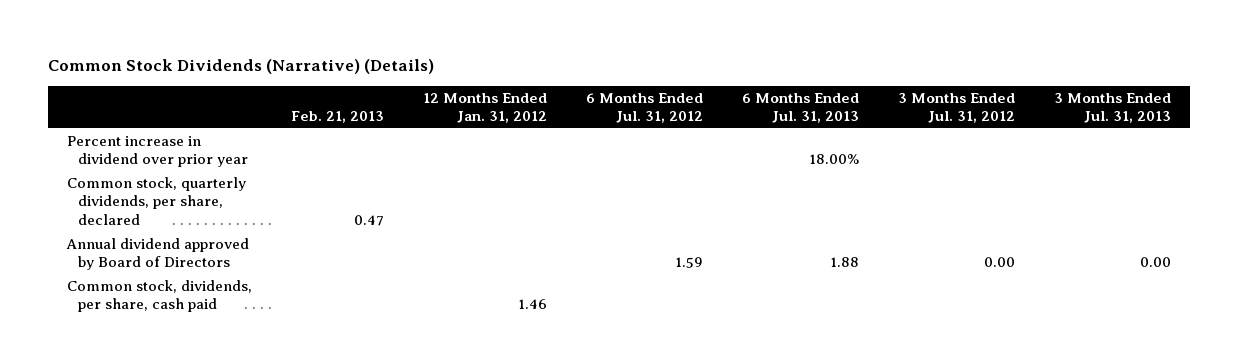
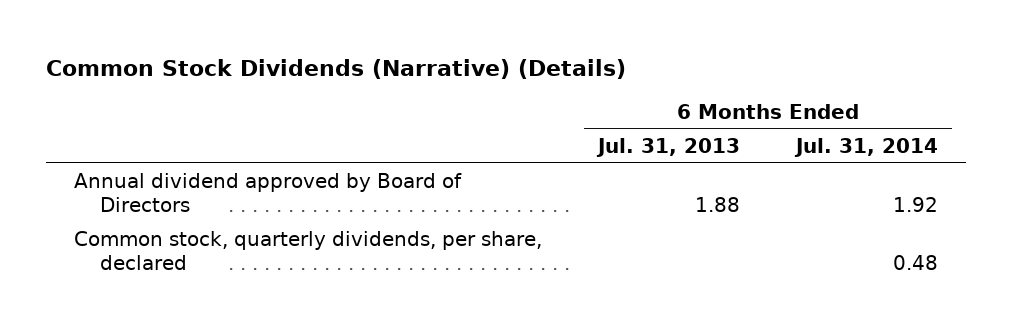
- | Feb. 21, 2013 | 12 Months Ended Jan. 31, 2012 | 6 Months Ended Jul. 31, 2012 | 6 Months Ended Jul. 31, 2013 | 3 Months Ended Jul. 31, 2012 | 3 Months Ended Jul. 31, 2013
+ | 6 Months Ended Jul. 31, 2013 | 6 Months Ended Jul. 31, 2014
- Percent increase in dividend over prior year | | | | 18.00% | |
- Common stock, dividends, per share, cash paid | | 1.46 | | | |
moved down: Common stock, quarterly dividends, per share, declared | | 0.48

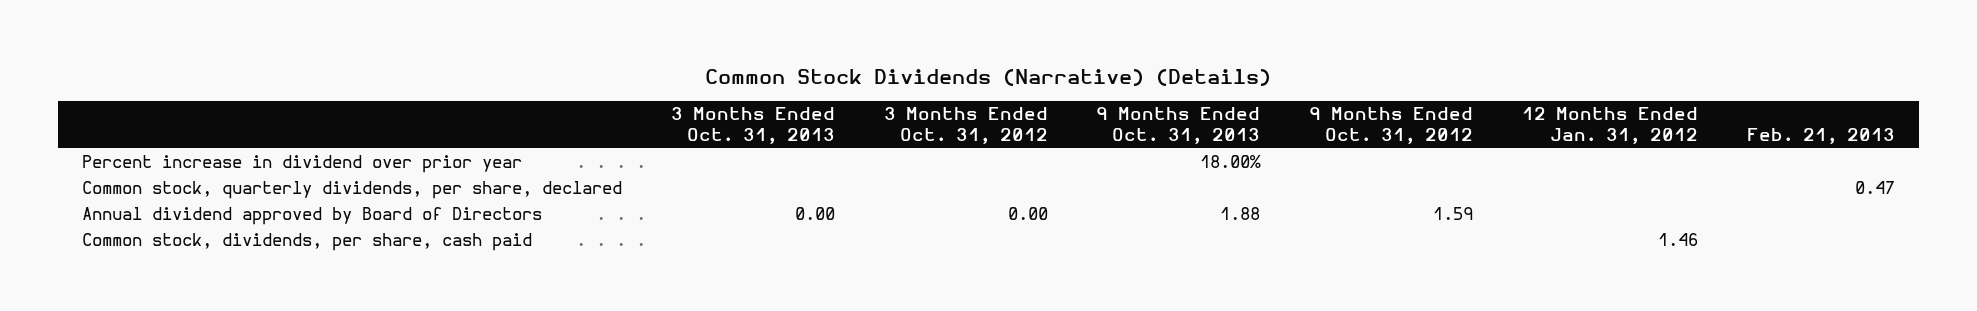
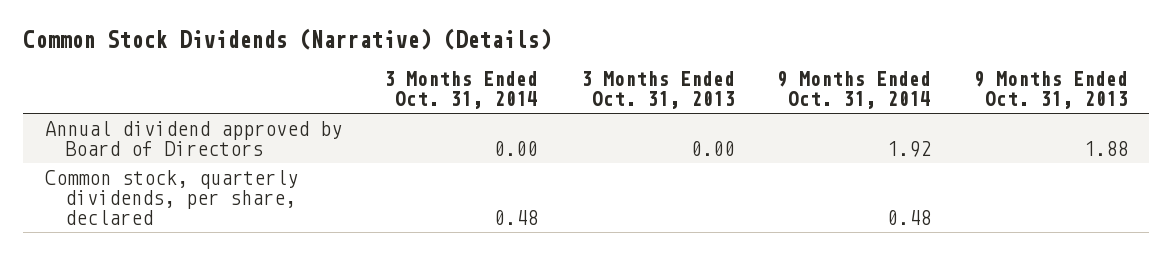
- | 3 Months Ended Oct. 31, 2013 | 3 Months Ended Oct. 31, 2012 | 9 Months Ended Oct. 31, 2013 | 9 Months Ended Oct. 31, 2012 | 12 Months Ended Jan. 31, 2012 | Feb. 21, 2013
+ | 3 Months Ended Oct. 31, 2014 | 3 Months Ended Oct. 31, 2013 | 9 Months Ended Oct. 31, 2014 | 9 Months Ended Oct. 31, 2013
- Percent increase in dividend over prior year | | | 18.00% | | |
- Common stock, dividends, per share, cash paid | | | | | 1.46 |
moved down: Common stock, quarterly dividends, per share, declared | 0.48 | | 0.48 |

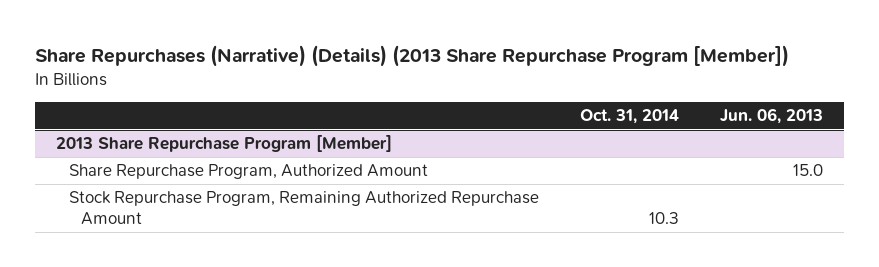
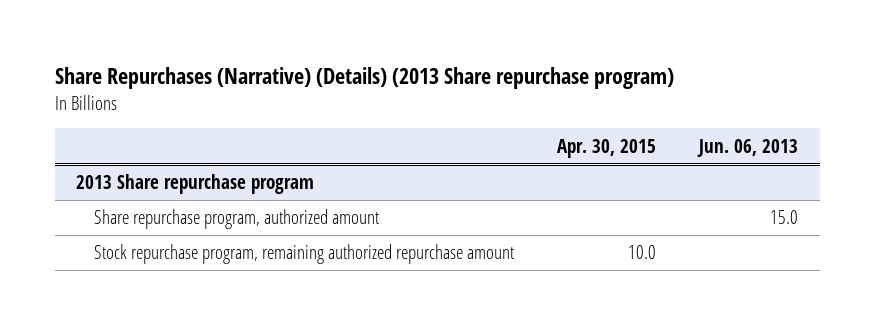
- Share Repurchases (Narrative) (Details) (2013 Share Repurchase Program [Member])
+ Share Repurchases (Narrative) (Details) (2013 Share repurchase program)
- | Oct. 31, 2014 | Jun. 06, 2013
+ | Apr. 30, 2015 | Jun. 06, 2013
- 2013 Share Repurchase Program [Member]
- Share Repurchase Program, Authorized Amount | | 15.0
- Stock Repurchase Program, Remaining Authorized Repurchase Amount | 10.3 |
+ 2013 Share repurchase program
+ Share repurchase program, authorized amount | | 15.0
+ Stock repurchase program, remaining authorized repurchase amount | 10.0 |

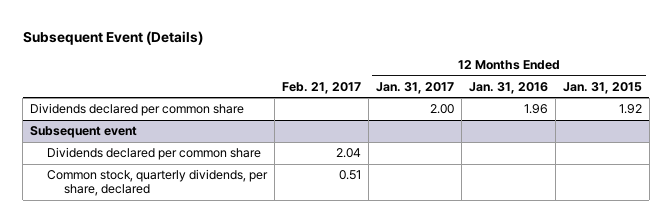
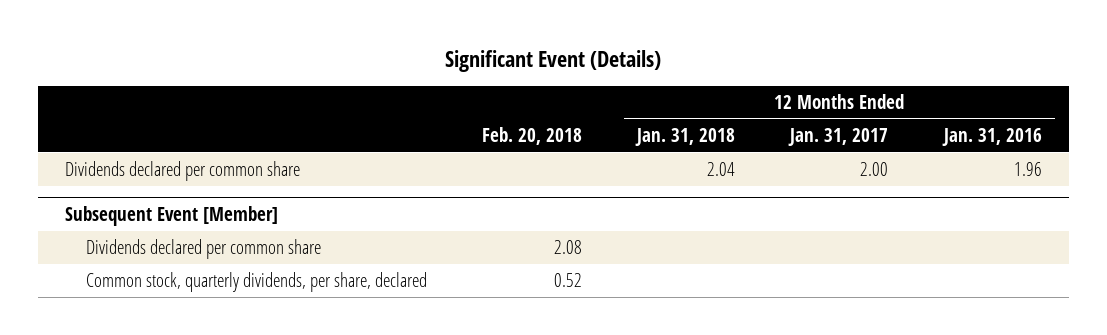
- Subsequent Event (Details)
+ Significant Event (Details)
- | Feb. 21, 2017 | 12 Months Ended Jan. 31, 2017 | 12 Months Ended Jan. 31, 2016 | 12 Months Ended Jan. 31, 2015
+ | Feb. 20, 2018 | 12 Months Ended Jan. 31, 2018 | 12 Months Ended Jan. 31, 2017 | 12 Months Ended Jan. 31, 2016
- Subsequent event
+ Subsequent Event [Member]

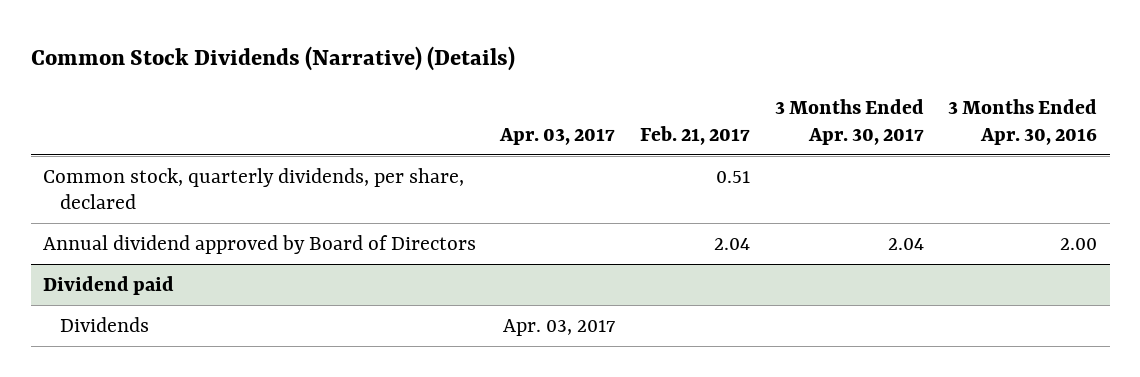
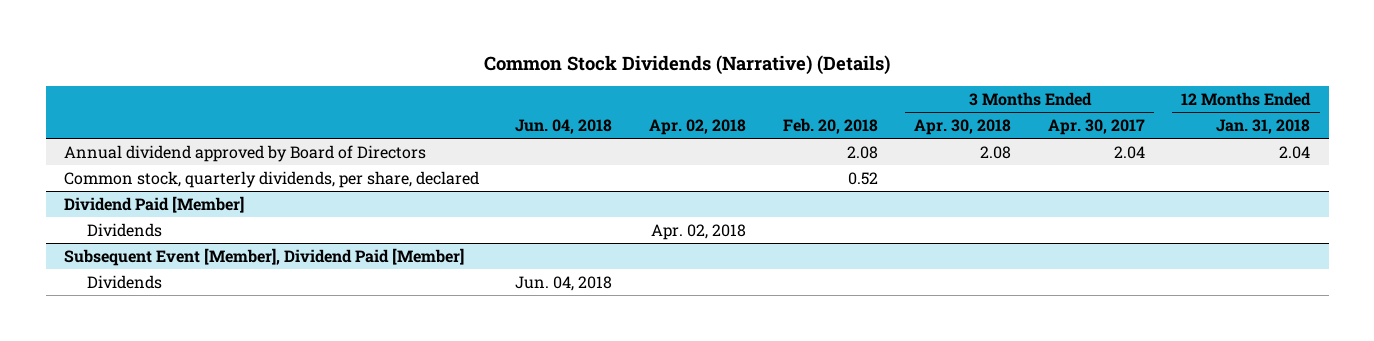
- | Apr. 03, 2017 | Feb. 21, 2017 | 3 Months Ended Apr. 30, 2017 | 3 Months Ended Apr. 30, 2016
+ | Jun. 04, 2018 | Apr. 02, 2018 | Feb. 20, 2018 | 3 Months Ended Apr. 30, 2018 | 3 Months Ended Apr. 30, 2017 | 12 Months Ended Jan. 31, 2018
- Dividend paid
moved down: Common stock, quarterly dividends, per share, declared | | | 0.52 | | |
+ Dividend Paid [Member]
+ Subsequent Event [Member], Dividend Paid [Member]
+ Dividends | Jun. 04, 2018 | | | | |

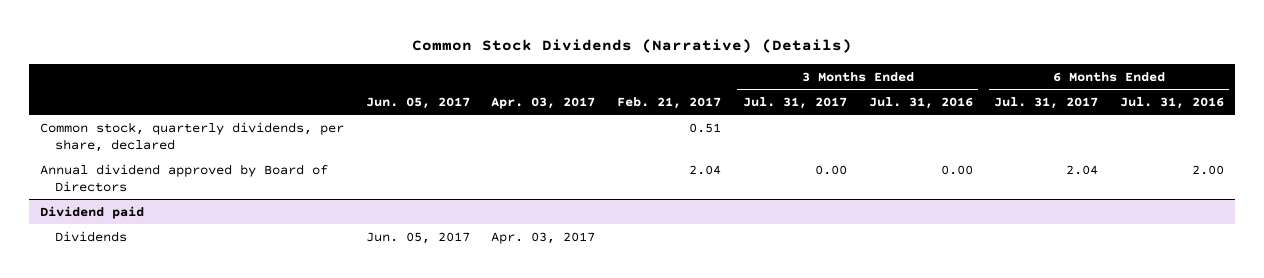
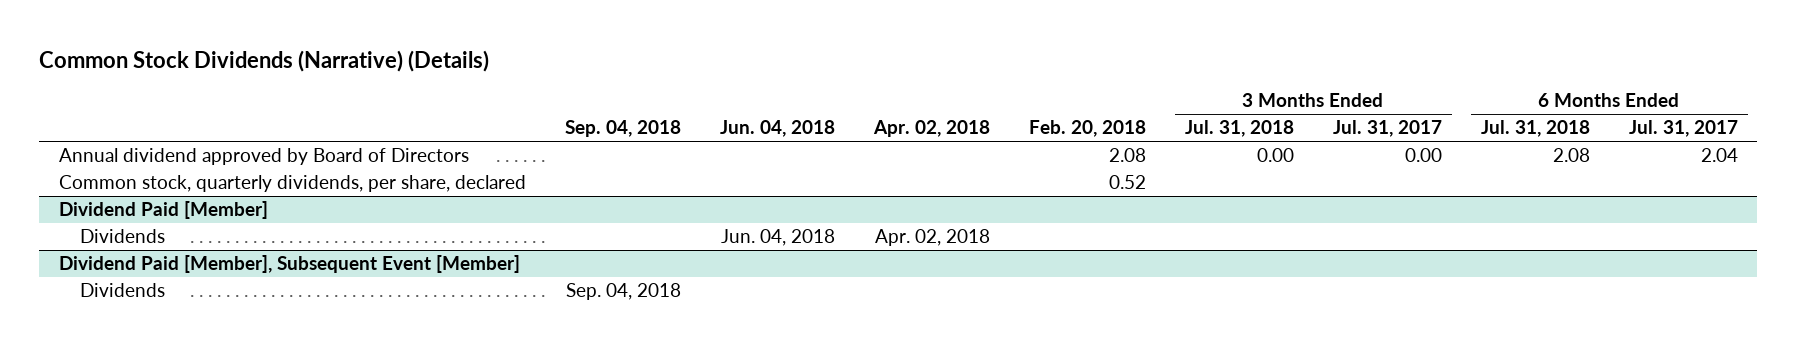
- | Jun. 05, 2017 | Apr. 03, 2017 | Feb. 21, 2017 | 3 Months Ended Jul. 31, 2017 | 3 Months Ended Jul. 31, 2016 | 6 Months Ended Jul. 31, 2017 | 6 Months Ended Jul. 31, 2016
+ | Sep. 04, 2018 | Jun. 04, 2018 | Apr. 02, 2018 | Feb. 20, 2018 | 3 Months Ended Jul. 31, 2018 | 3 Months Ended Jul. 31, 2017 | 6 Months Ended Jul. 31, 2018 | 6 Months Ended Jul. 31, 2017
- Dividend paid
moved down: Common stock, quarterly dividends, per share, declared | | | | 0.52 | | | |
+ Dividend Paid [Member]
+ Dividend Paid [Member], Subsequent Event [Member]
+ Dividends | Sep. 04, 2018 | | | | | | |

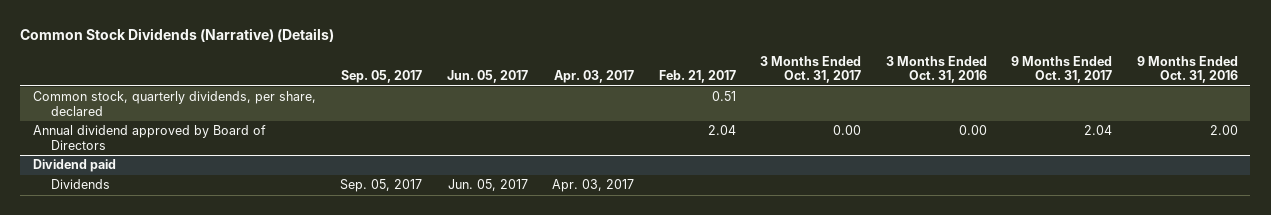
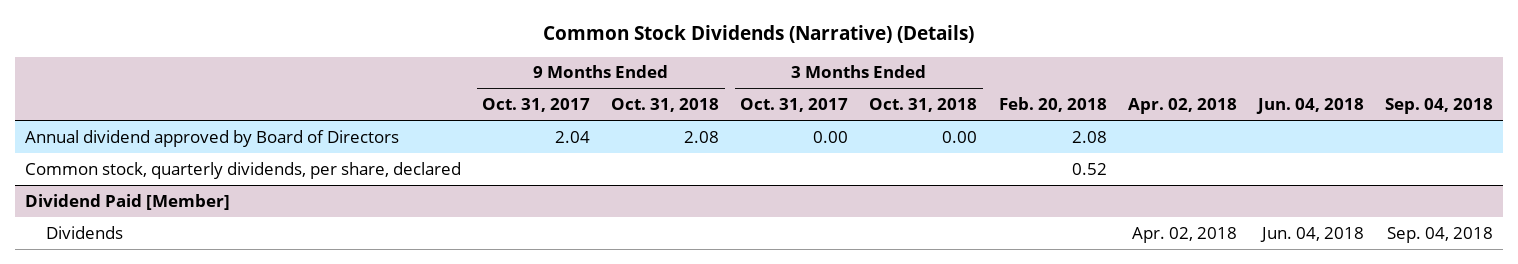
- | Sep. 05, 2017 | Jun. 05, 2017 | Apr. 03, 2017 | Feb. 21, 2017 | 3 Months Ended Oct. 31, 2017 | 3 Months Ended Oct. 31, 2016 | 9 Months Ended Oct. 31, 2017 | 9 Months Ended Oct. 31, 2016
+ | 9 Months Ended Oct. 31, 2017 | 9 Months Ended Oct. 31, 2018 | 3 Months Ended Oct. 31, 2017 | 3 Months Ended Oct. 31, 2018 | Feb. 20, 2018 | Apr. 02, 2018 | Jun. 04, 2018 | Sep. 04, 2018
- Dividend paid
moved down: Common stock, quarterly dividends, per share, declared | | | | | 0.52 | | |
+ Dividend Paid [Member]

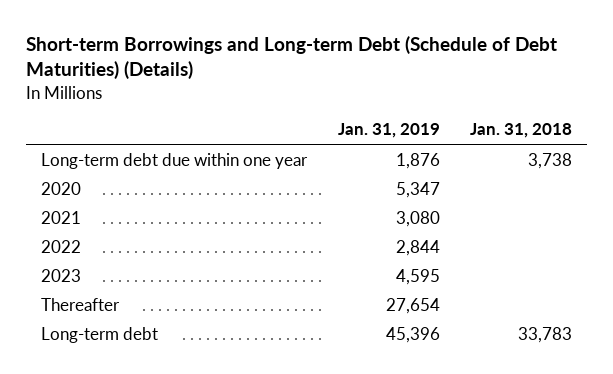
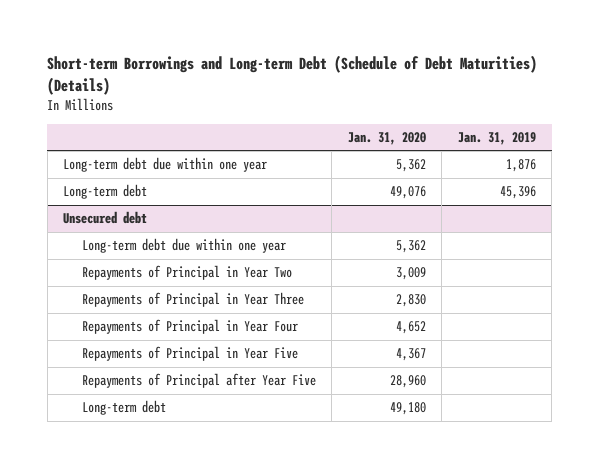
- | Jan. 31, 2019 | Jan. 31, 2018
+ | Jan. 31, 2020 | Jan. 31, 2019
- 2020 | 5,347 |
- 2021 | 3,080 |
- 2022 | 2,844 |
- 2023 | 4,595 |
- Thereafter | 27,654 |
+ Unsecured debt
+ Long-term debt due within one year | 5,362 |
+ Repayments of Principal in Year Two | 3,009 |
+ Repayments of Principal in Year Three | 2,830 |
+ Repayments of Principal in Year Four | 4,652 |
+ Repayments of Principal in Year Five | 4,367 |
+ Repayments of Principal after Year Five | 28,960 |
+ Long-term debt | 49,180 |

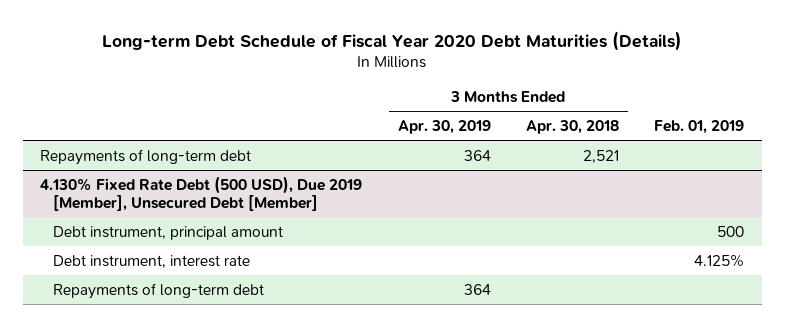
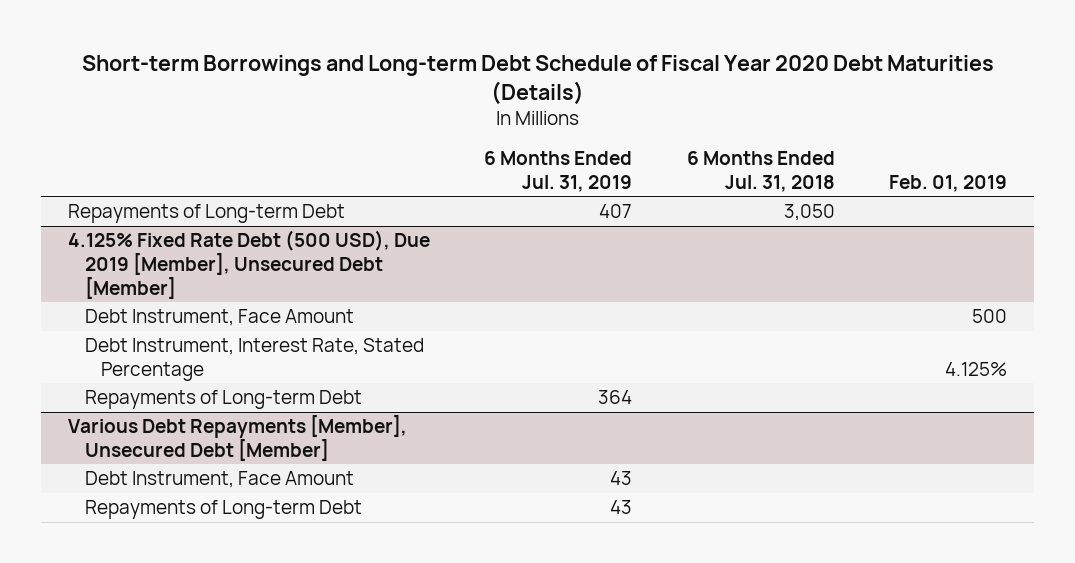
- Long-term Debt Schedule of Fiscal Year 2020 Debt Maturities (Details)
+ Short-term Borrowings and Long-term Debt Schedule of Fiscal Year 2020 Debt Maturities (Details)
- | 3 Months Ended Apr. 30, 2019 | 3 Months Ended Apr. 30, 2018 | Feb. 01, 2019
+ | 6 Months Ended Jul. 31, 2019 | 6 Months Ended Jul. 31, 2018 | Feb. 01, 2019
- Repayments of long-term debt | 364 | 2,521 |
- 4.130% Fixed Rate Debt (500 USD), Due 2019 [Member], Unsecured Debt [Member]
- Debt instrument, principal amount | | | 500
- Debt instrument, interest rate | | | 4.125%
- Repayments of long-term debt | 364 | |
+ Repayments of Long-term Debt | 407 | 3,050 |
+ 4.125% Fixed Rate Debt (500 USD), Due 2019 [Member], Unsecured Debt [Member]
+ Debt Instrument, Face Amount | | | 500
+ Debt Instrument, Interest Rate, Stated Percentage | | | 4.125%
+ Repayments of Long-term Debt | 364 | |
+ Various Debt Repayments [Member], Unsecured Debt [Member]
+ Debt Instrument, Face Amount | 43 | |
+ Repayments of Long-term Debt | 43 | |

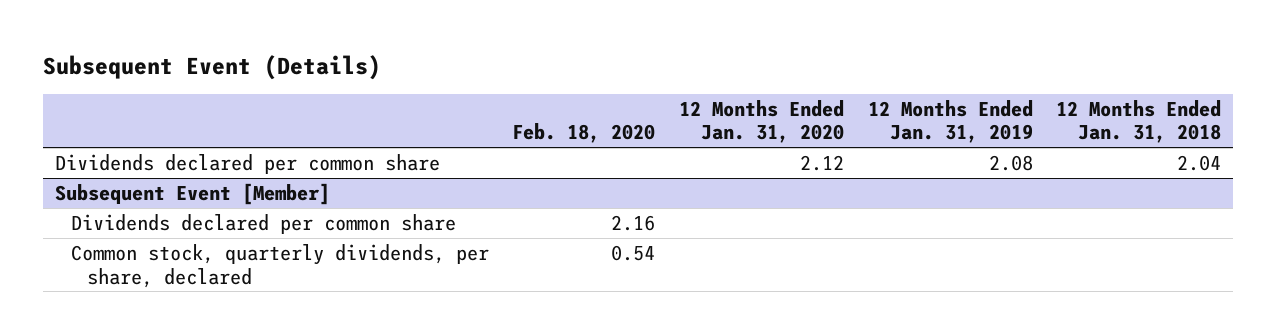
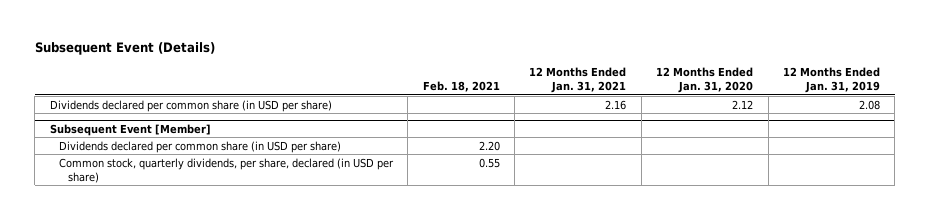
- | Feb. 18, 2020 | 12 Months Ended Jan. 31, 2020 | 12 Months Ended Jan. 31, 2019 | 12 Months Ended Jan. 31, 2018
+ | Feb. 18, 2021 | 12 Months Ended Jan. 31, 2021 | 12 Months Ended Jan. 31, 2020 | 12 Months Ended Jan. 31, 2019
- Dividends declared per common share | | 2.12 | 2.08 | 2.04
+ Dividends declared per common share (in USD per share) | | 2.16 | 2.12 | 2.08
@ Subsequent Event [Member]
- Dividends declared per common share | 2.16 | | |
- Common stock, quarterly dividends, per share, declared | 0.54 | | |
+ Dividends declared per common share (in USD per share) | 2.20 | | |
+ Common stock, quarterly dividends, per share, declared (in USD per share) | 0.55 | | |

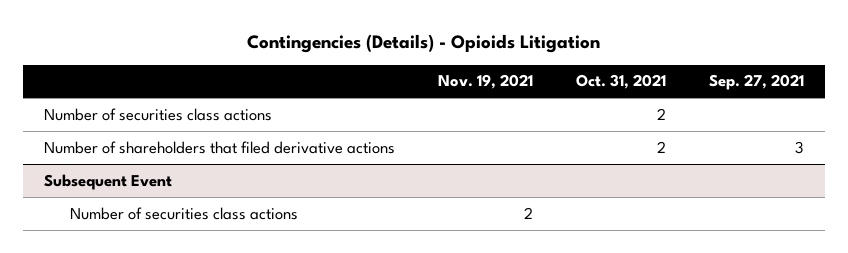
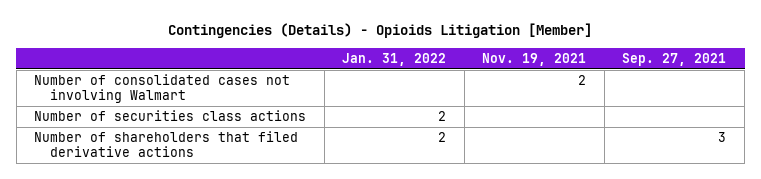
- Contingencies (Details) - Opioids Litigation
+ Contingencies (Details) - Opioids Litigation [Member]
- | Nov. 19, 2021 | Oct. 31, 2021 | Sep. 27, 2021
+ | Jan. 31, 2022 | Nov. 19, 2021 | Sep. 27, 2021
+ Number of consolidated cases not involving Walmart | | 2 |
- Subsequent Event
- Number of securities class actions | 2 | |

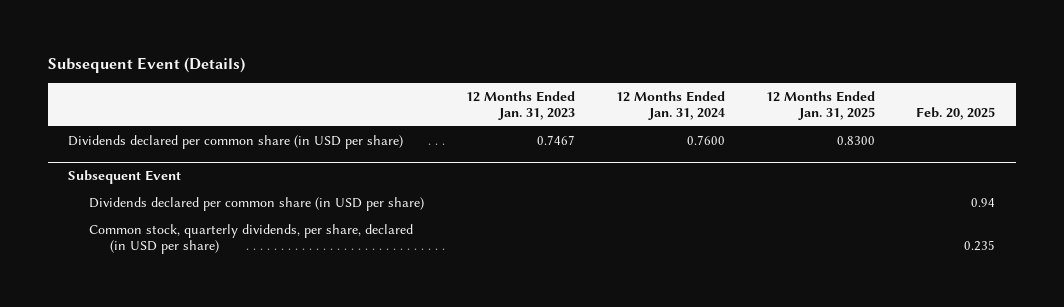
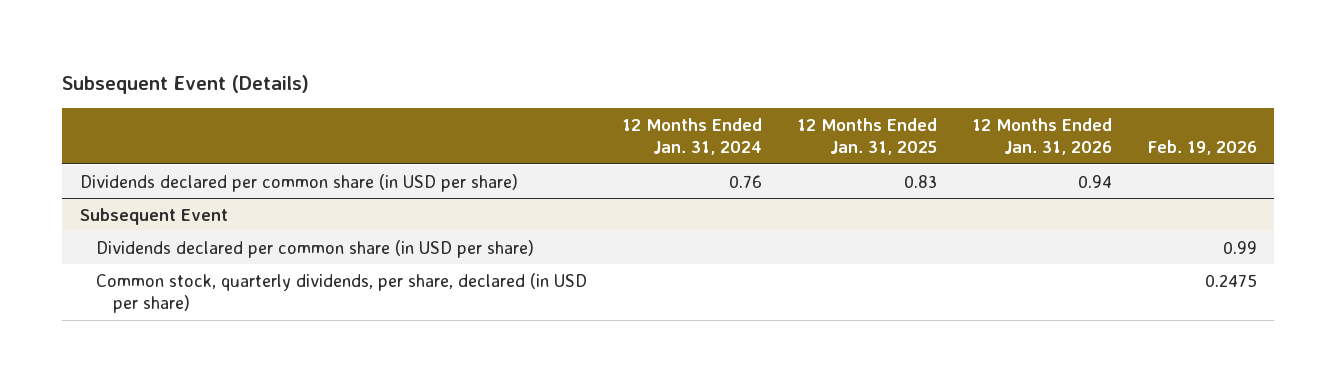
- | 12 Months Ended Jan. 31, 2023 | 12 Months Ended Jan. 31, 2024 | 12 Months Ended Jan. 31, 2025 | Feb. 20, 2025
+ | 12 Months Ended Jan. 31, 2024 | 12 Months Ended Jan. 31, 2025 | 12 Months Ended Jan. 31, 2026 | Feb. 19, 2026
- Dividends declared per common share (in USD per share) | 0.7467 | 0.7600 | 0.8300 |
+ Dividends declared per common share (in USD per share) | 0.76 | 0.83 | 0.94 |

